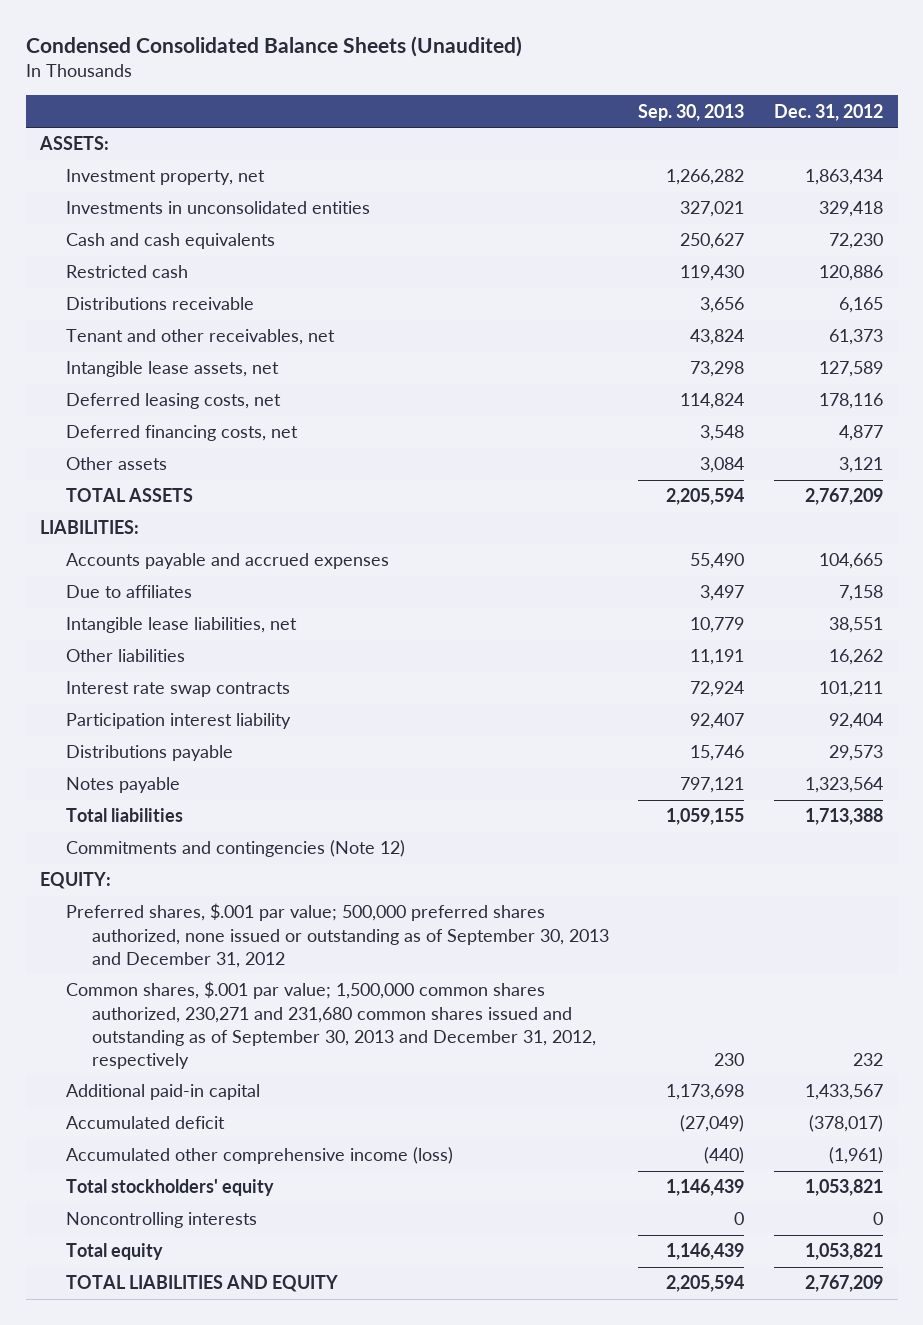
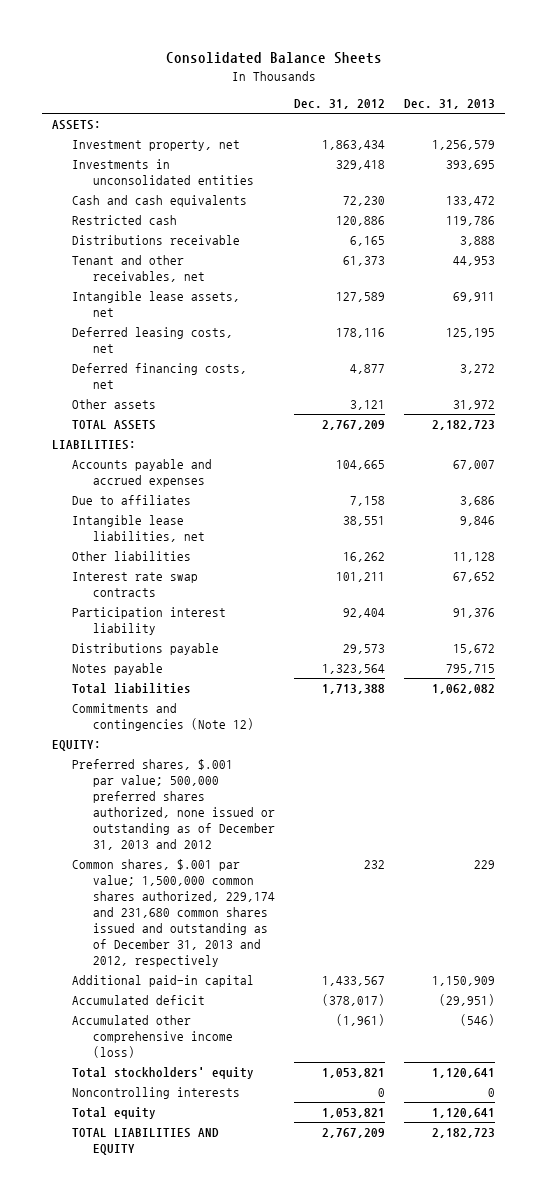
- Condensed Consolidated Balance Sheets (Unaudited)
+ Consolidated Balance Sheets
- | Sep. 30, 2013 | Dec. 31, 2012
+ | Dec. 31, 2012 | Dec. 31, 2013
- Preferred shares, $.001 par value; 500,000 preferred shares authorized, none issued or outstanding as of September 30, 2013 and December 31, 2012
- Common shares, $.001 par value; 1,500,000 common shares authorized, 230,271 and 231,680 common shares issued and outstanding as of September 30, 2013 and December 31, 2012, respectively | 230 | 232
+ Preferred shares, $.001 par value; 500,000 preferred shares authorized, none issued or outstanding as of December 31, 2013 and 2012
+ Common shares, $.001 par value; 1,500,000 common shares authorized, 229,174 and 231,680 common shares issued and outstanding as of December 31, 2013 and 2012, respectively | 232 | 229

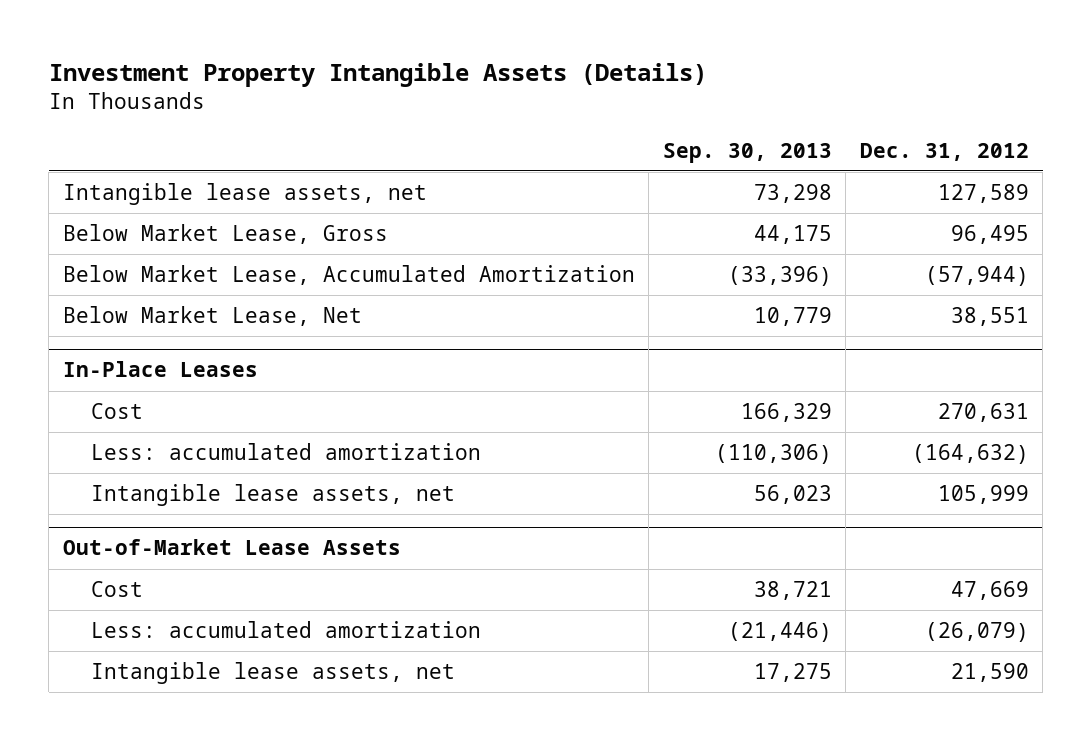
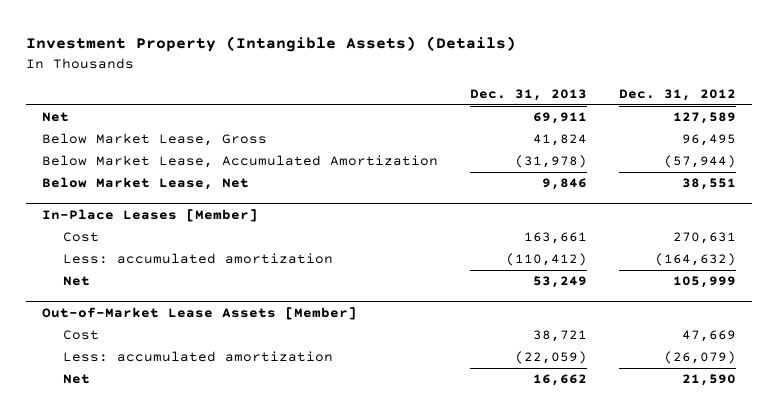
- Investment Property Intangible Assets (Details)
+ Investment Property (Intangible Assets) (Details)
- | Sep. 30, 2013 | Dec. 31, 2012
+ | Dec. 31, 2013 | Dec. 31, 2012
- Intangible lease assets, net | 73,298 | 127,589
+ Net | 69,911 | 127,589
- In-Place Leases
+ In-Place Leases [Member]
- Intangible lease assets, net | 56,023 | 105,999
- Out-of-Market Lease Assets
+ Net | 53,249 | 105,999
+ Out-of-Market Lease Assets [Member]
- Intangible lease assets, net | 17,275 | 21,590
+ Net | 16,662 | 21,590

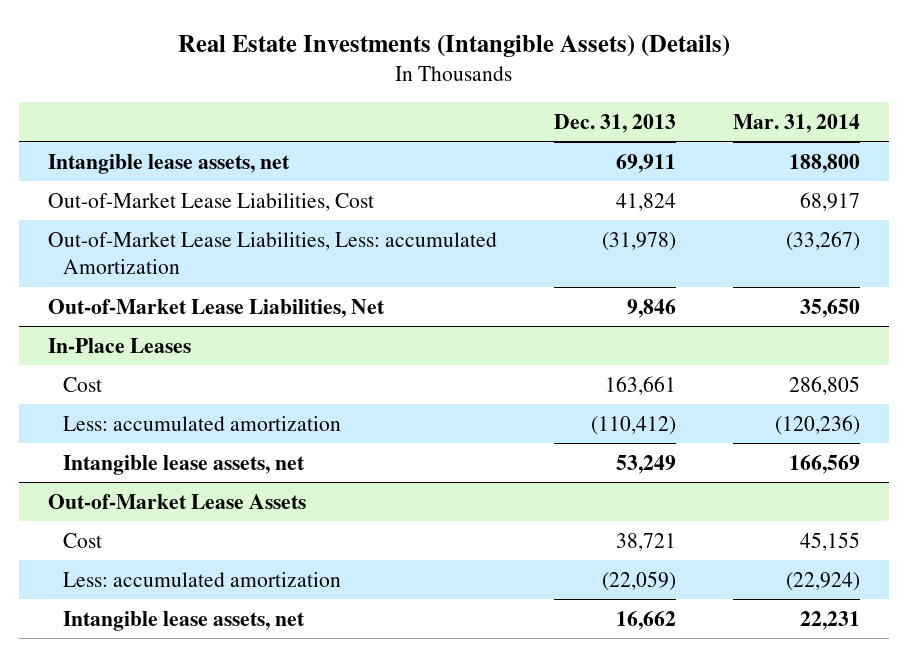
- Investment Property (Intangible Assets) (Details)
+ Real Estate Investments (Intangible Assets) (Details)
- | Dec. 31, 2013 | Dec. 31, 2012
+ | Dec. 31, 2013 | Mar. 31, 2014
- Net | 69,911 | 127,589
- Below Market Lease, Gross | 41,824 | 96,495
- Below Market Lease, Accumulated Amortization | (31,978) | (57,944)
- Below Market Lease, Net | 9,846 | 38,551
- In-Place Leases [Member]
+ Intangible lease assets, net | 69,911 | 188,800
+ Out-of-Market Lease Liabilities, Cost | 41,824 | 68,917
+ Out-of-Market Lease Liabilities, Less: accumulated Amortization | (31,978) | (33,267)
+ Out-of-Market Lease Liabilities, Net | 9,846 | 35,650
+ In-Place Leases
- Net | 53,249 | 105,999
- Out-of-Market Lease Assets [Member]
+ Intangible lease assets, net | 53,249 | 166,569
+ Out-of-Market Lease Assets
- Net | 16,662 | 21,590
+ Intangible lease assets, net | 16,662 | 22,231

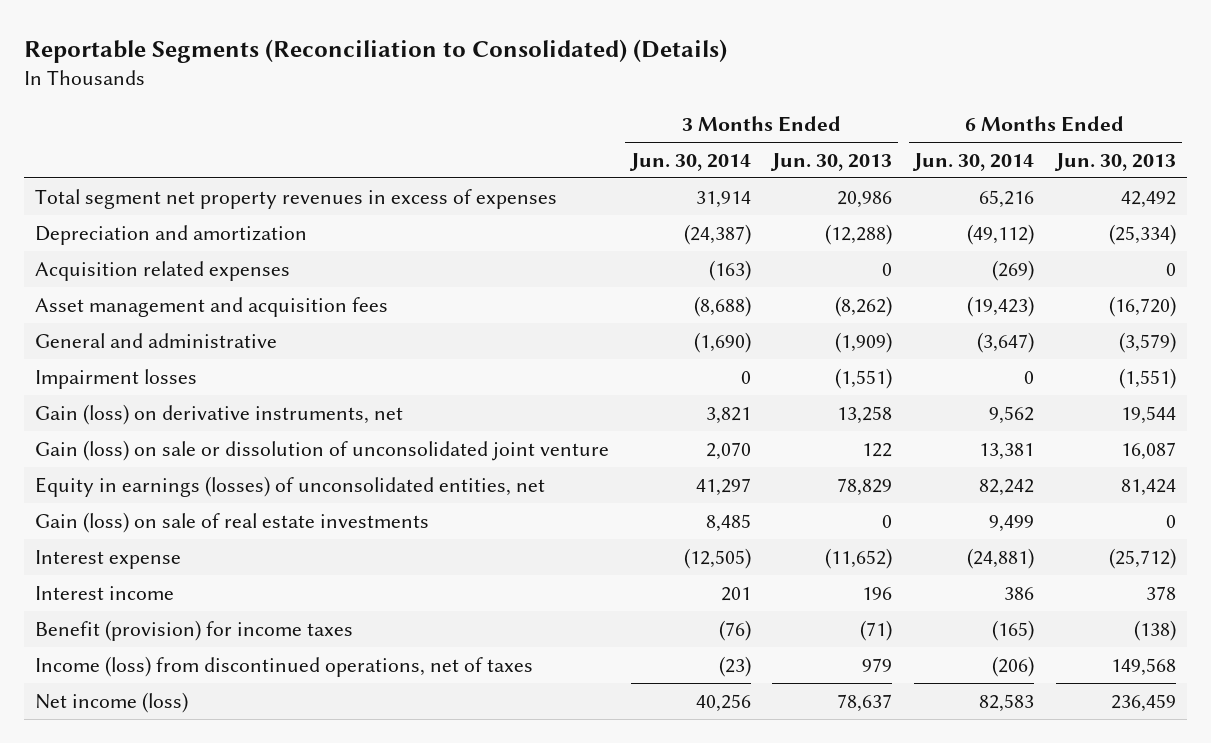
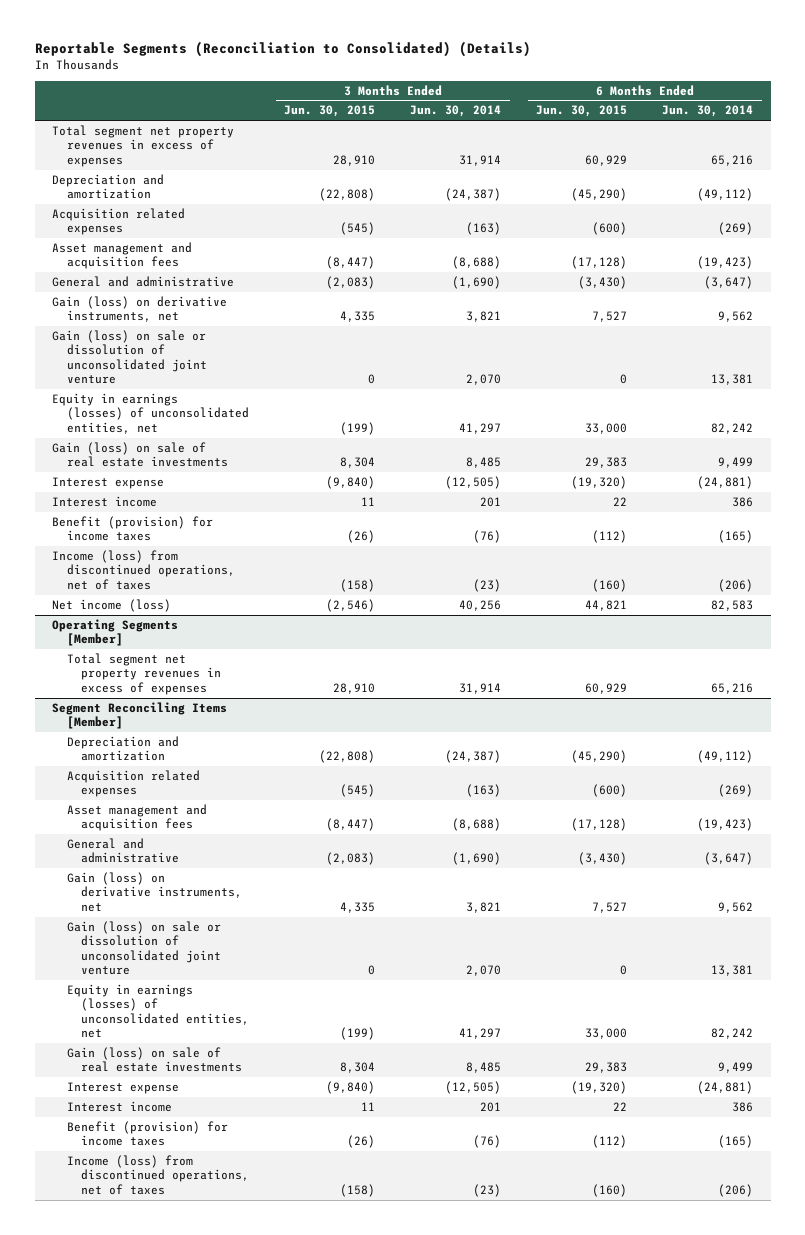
- | 3 Months Ended Jun. 30, 2014 | 3 Months Ended Jun. 30, 2013 | 6 Months Ended Jun. 30, 2014 | 6 Months Ended Jun. 30, 2013
+ | 3 Months Ended Jun. 30, 2015 | 3 Months Ended Jun. 30, 2014 | 6 Months Ended Jun. 30, 2015 | 6 Months Ended Jun. 30, 2014
- Impairment losses | 0 | (1,551) | 0 | (1,551)
+ Operating Segments [Member]
+ Total segment net property revenues in excess of expenses | 28,910 | 31,914 | 60,929 | 65,216
+ Segment Reconciling Items [Member]
+ Depreciation and amortization | (22,808) | (24,387) | (45,290) | (49,112)
+ Acquisition related expenses | (545) | (163) | (600) | (269)
+ Asset management and acquisition fees | (8,447) | (8,688) | (17,128) | (19,423)
+ General and administrative | (2,083) | (1,690) | (3,430) | (3,647)
+ Gain (loss) on derivative instruments, net | 4,335 | 3,821 | 7,527 | 9,562
+ Gain (loss) on sale or dissolution of unconsolidated joint venture | 0 | 2,070 | 0 | 13,381
+ Equity in earnings (losses) of unconsolidated entities, net | (199) | 41,297 | 33,000 | 82,242
+ Gain (loss) on sale of real estate investments | 8,304 | 8,485 | 29,383 | 9,499
+ Interest expense | (9,840) | (12,505) | (19,320) | (24,881)
+ Interest income | 11 | 201 | 22 | 386
+ Benefit (provision) for income taxes | (26) | (76) | (112) | (165)
+ Income (loss) from discontinued operations, net of taxes | (158) | (23) | (160) | (206)

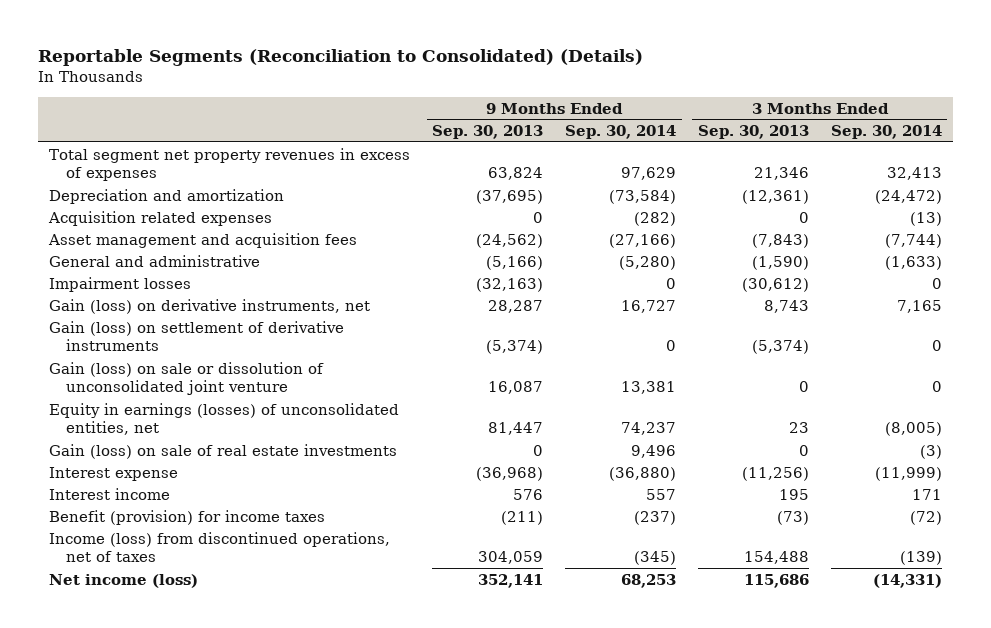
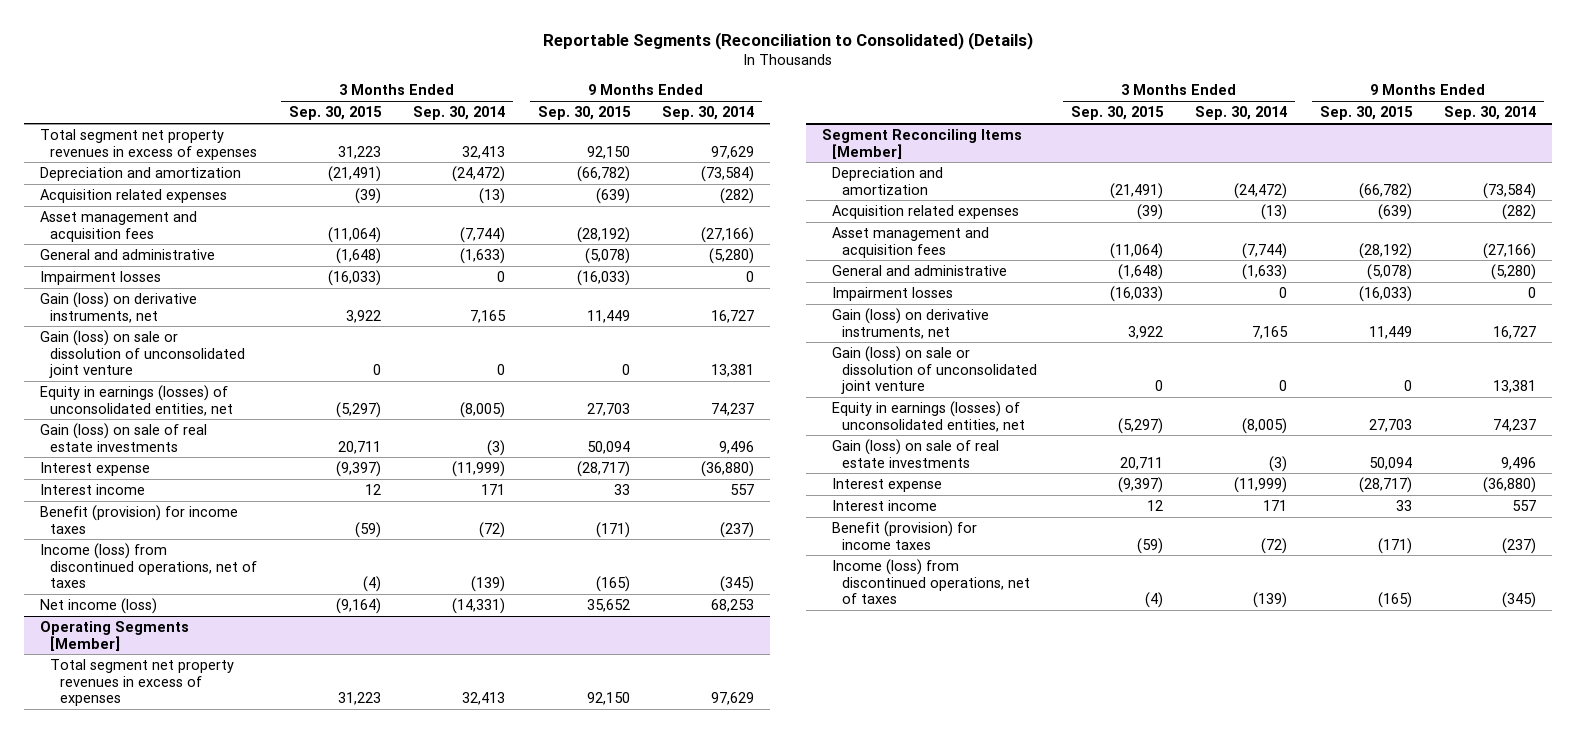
- | 9 Months Ended Sep. 30, 2013 | 9 Months Ended Sep. 30, 2014 | 3 Months Ended Sep. 30, 2013 | 3 Months Ended Sep. 30, 2014
+ | 3 Months Ended Sep. 30, 2015 | 3 Months Ended Sep. 30, 2014 | 9 Months Ended Sep. 30, 2015 | 9 Months Ended Sep. 30, 2014
- Gain (loss) on settlement of derivative instruments | (5,374) | 0 | (5,374) | 0
+ Operating Segments [Member]
+ Total segment net property revenues in excess of expenses | 31,223 | 32,413 | 92,150 | 97,629
+ Segment Reconciling Items [Member]
+ Depreciation and amortization | (21,491) | (24,472) | (66,782) | (73,584)
+ Acquisition related expenses | (39) | (13) | (639) | (282)
+ Asset management and acquisition fees | (11,064) | (7,744) | (28,192) | (27,166)
+ General and administrative | (1,648) | (1,633) | (5,078) | (5,280)
+ Impairment losses | (16,033) | 0 | (16,033) | 0
+ Gain (loss) on derivative instruments, net | 3,922 | 7,165 | 11,449 | 16,727
+ Gain (loss) on sale or dissolution of unconsolidated joint venture | 0 | 0 | 0 | 13,381
+ Equity in earnings (losses) of unconsolidated entities, net | (5,297) | (8,005) | 27,703 | 74,237
+ Gain (loss) on sale of real estate investments | 20,711 | (3) | 50,094 | 9,496
+ Interest expense | (9,397) | (11,999) | (28,717) | (36,880)
+ Interest income | 12 | 171 | 33 | 557
+ Benefit (provision) for income taxes | (59) | (72) | (171) | (237)
+ Income (loss) from discontinued operations, net of taxes | (4) | (139) | (165) | (345)

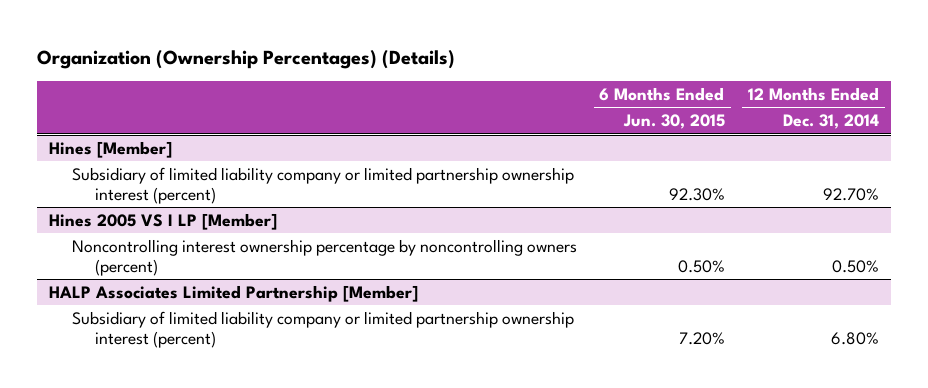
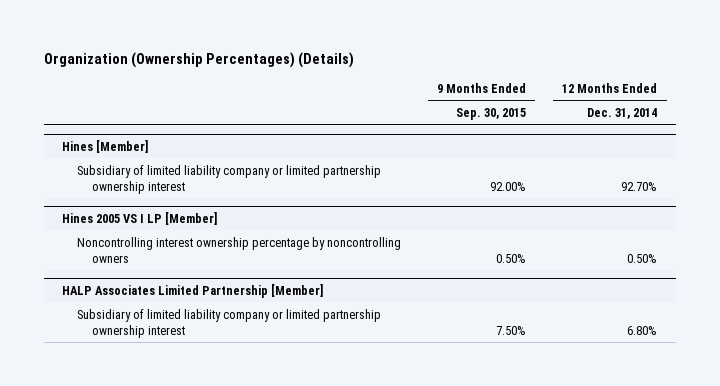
- | 6 Months Ended Jun. 30, 2015 | 12 Months Ended Dec. 31, 2014
+ | 9 Months Ended Sep. 30, 2015 | 12 Months Ended Dec. 31, 2014
@ Hines [Member]
- Subsidiary of limited liability company or limited partnership ownership interest (percent) | 92.30% | 92.70%
+ Subsidiary of limited liability company or limited partnership ownership interest | 92.00% | 92.70%
@ Hines 2005 VS I LP [Member]
- Noncontrolling interest ownership percentage by noncontrolling owners (percent) | 0.50% | 0.50%
+ Noncontrolling interest ownership percentage by noncontrolling owners | 0.50% | 0.50%
@ HALP Associates Limited Partnership [Member]
- Subsidiary of limited liability company or limited partnership ownership interest (percent) | 7.20% | 6.80%
+ Subsidiary of limited liability company or limited partnership ownership interest | 7.50% | 6.80%

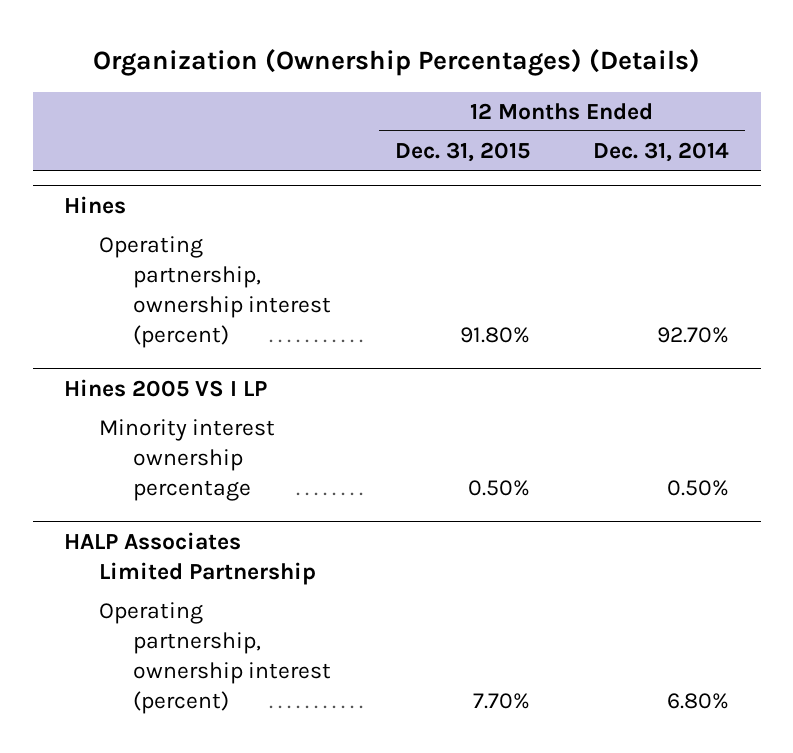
- | 9 Months Ended Sep. 30, 2015 | 12 Months Ended Dec. 31, 2014
+ | 12 Months Ended Dec. 31, 2015 | 12 Months Ended Dec. 31, 2014
- Hines [Member]
- Subsidiary of limited liability company or limited partnership ownership interest | 92.00% | 92.70%
- Hines 2005 VS I LP [Member]
- Noncontrolling interest ownership percentage by noncontrolling owners | 0.50% | 0.50%
- HALP Associates Limited Partnership [Member]
- Subsidiary of limited liability company or limited partnership ownership interest | 7.50% | 6.80%
+ Hines
+ Operating partnership, ownership interest (percent) | 91.80% | 92.70%
+ Hines 2005 VS I LP
+ Minority interest ownership percentage | 0.50% | 0.50%
+ HALP Associates Limited Partnership
+ Operating partnership, ownership interest (percent) | 7.70% | 6.80%

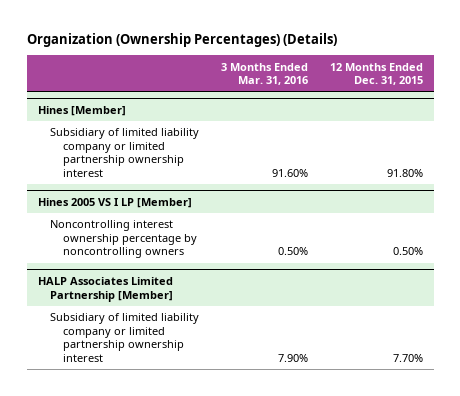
- | 12 Months Ended Dec. 31, 2015 | 12 Months Ended Dec. 31, 2014
+ | 3 Months Ended Mar. 31, 2016 | 12 Months Ended Dec. 31, 2015
- Hines
- Operating partnership, ownership interest (percent) | 91.80% | 92.70%
- Hines 2005 VS I LP
- Minority interest ownership percentage | 0.50% | 0.50%
- HALP Associates Limited Partnership
- Operating partnership, ownership interest (percent) | 7.70% | 6.80%
+ Hines [Member]
+ Subsidiary of limited liability company or limited partnership ownership interest | 91.60% | 91.80%
+ Hines 2005 VS I LP [Member]
+ Noncontrolling interest ownership percentage by noncontrolling owners | 0.50% | 0.50%
+ HALP Associates Limited Partnership [Member]
+ Subsidiary of limited liability company or limited partnership ownership interest | 7.90% | 7.70%

